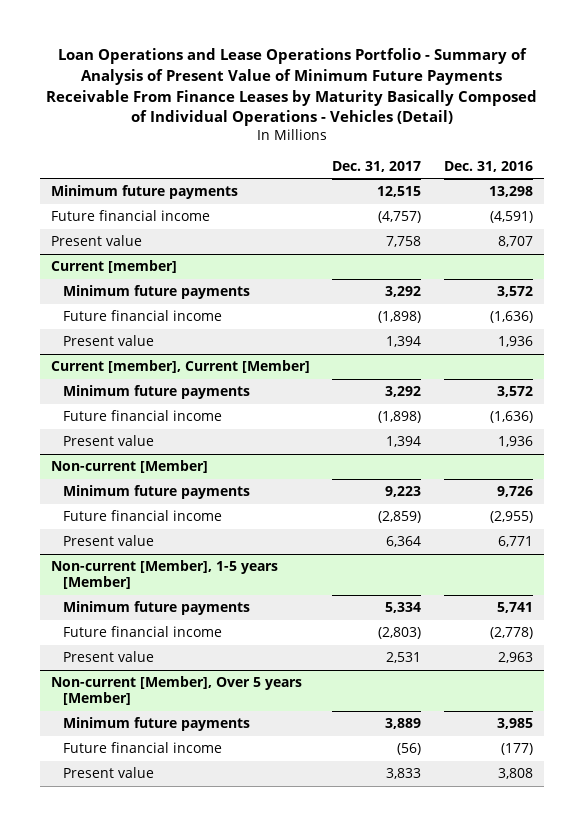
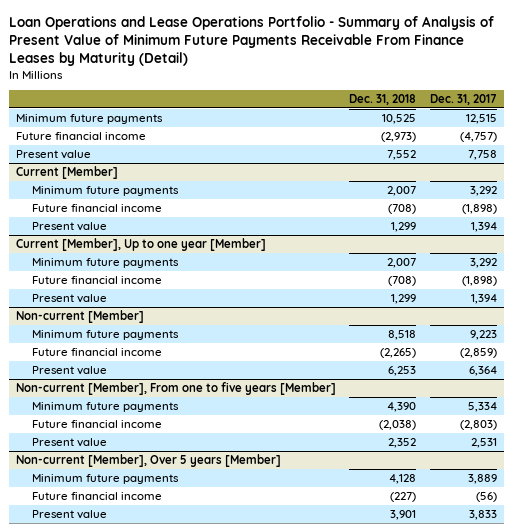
- Loan Operations and Lease Operations Portfolio - Summary of Analysis of Present Value of Minimum Future Payments Receivable From Finance Leases by Maturity Basically Composed of Individual Operations - Vehicles (Detail)
+ Loan Operations and Lease Operations Portfolio - Summary of Analysis of Present Value of Minimum Future Payments Receivable From Finance Leases by Maturity (Detail)
- | Dec. 31, 2017 | Dec. 31, 2016
+ | Dec. 31, 2018 | Dec. 31, 2017
- Current [member]
+ Current [Member]
- Current [member], Current [Member]
+ Current [Member], Up to one year [Member]
- Non-current [Member], 1-5 years [Member]
+ Non-current [Member], From one to five years [Member]

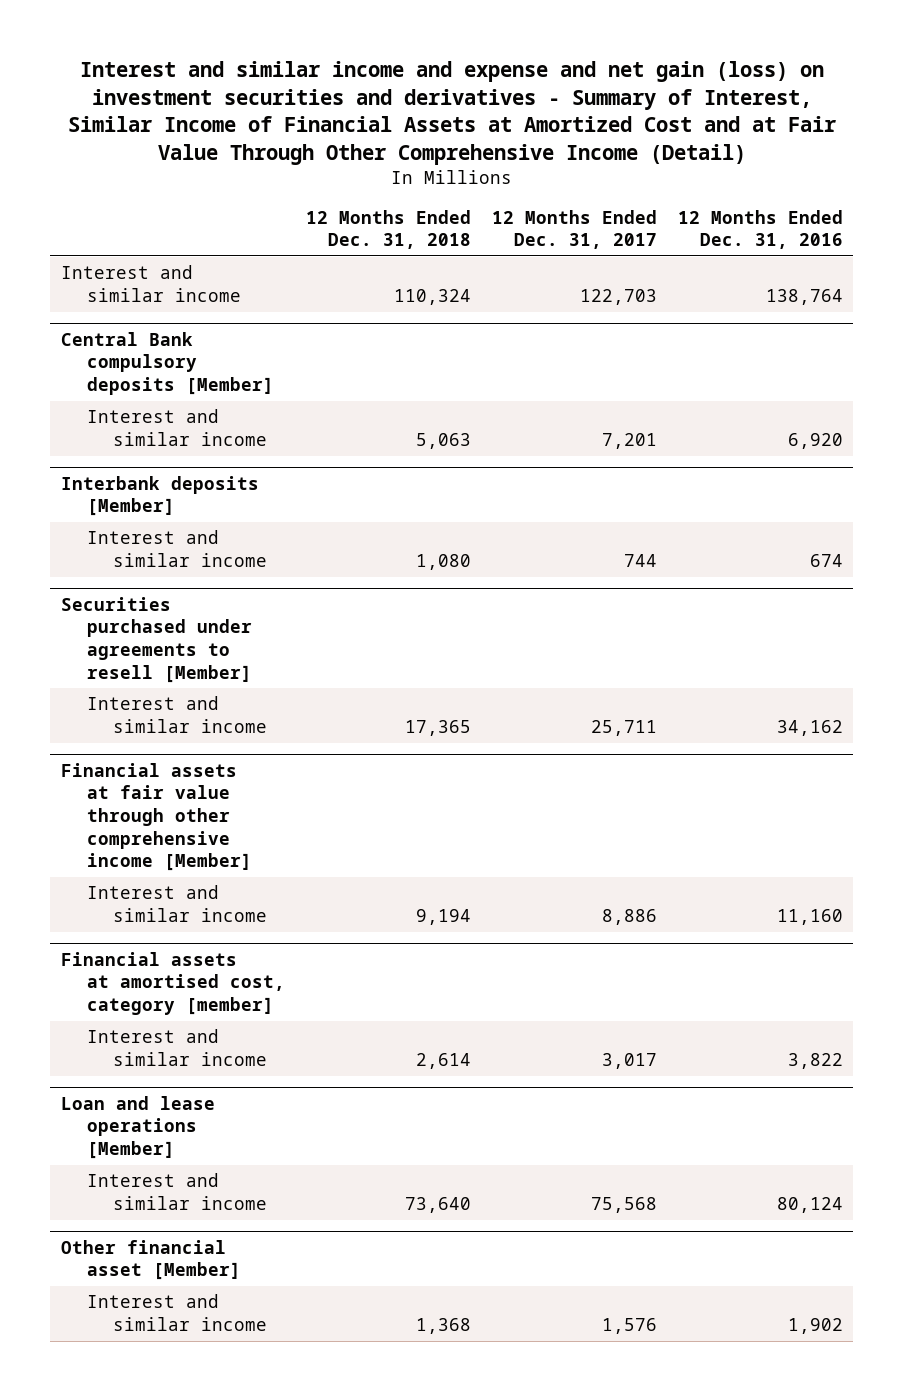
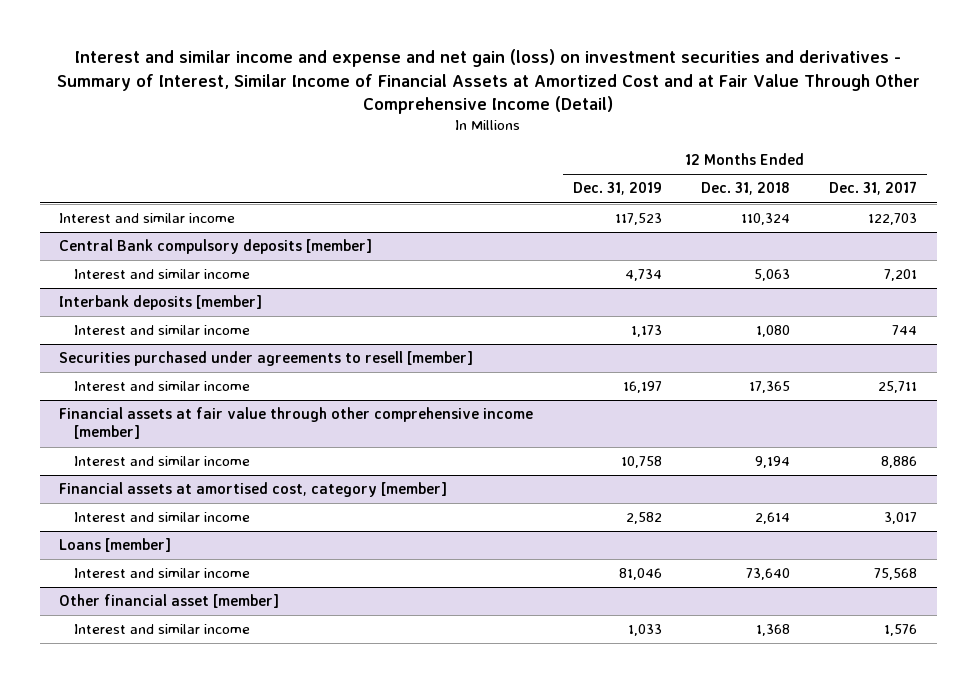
- | 12 Months Ended Dec. 31, 2018 | 12 Months Ended Dec. 31, 2017 | 12 Months Ended Dec. 31, 2016
+ | 12 Months Ended Dec. 31, 2019 | 12 Months Ended Dec. 31, 2018 | 12 Months Ended Dec. 31, 2017
- Central Bank compulsory deposits [Member]
+ Central Bank compulsory deposits [member]
- Interbank deposits [Member]
+ Interbank deposits [member]
- Securities purchased under agreements to resell [Member]
+ Securities purchased under agreements to resell [member]
- Financial assets at fair value through other comprehensive income [Member]
+ Financial assets at fair value through other comprehensive income [member]
- Loan and lease operations [Member]
+ Loans [member]
- Other financial asset [Member]
+ Other financial asset [member]

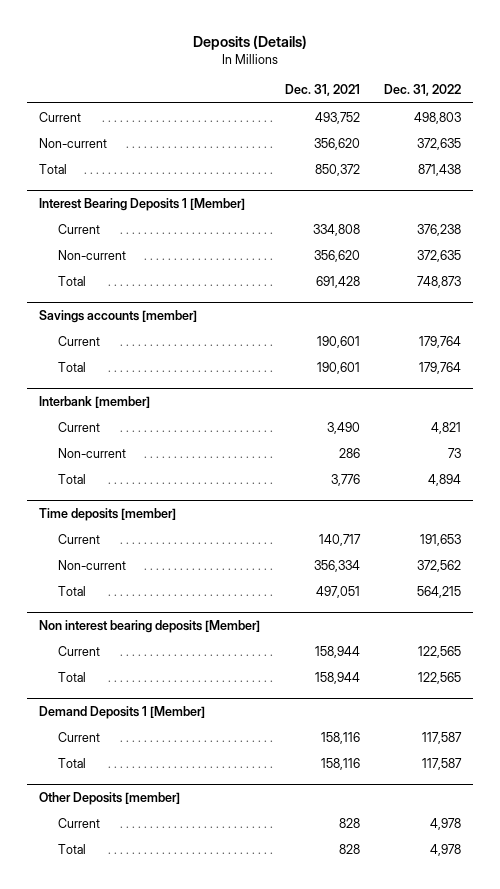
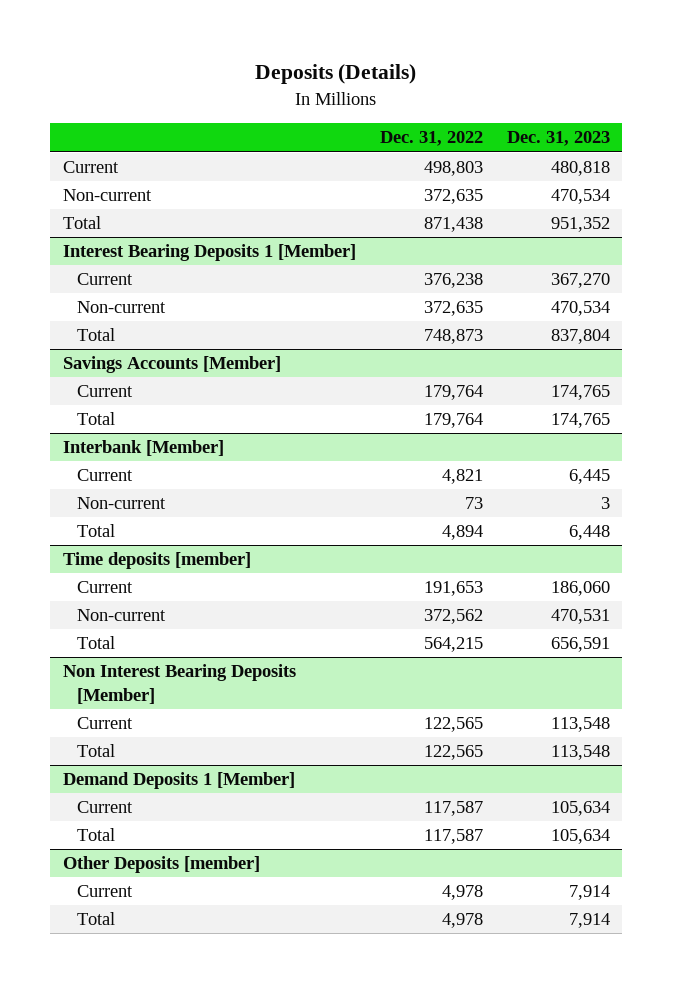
- | Dec. 31, 2021 | Dec. 31, 2022
+ | Dec. 31, 2022 | Dec. 31, 2023
- Savings accounts [member]
+ Savings Accounts [Member]
- Interbank [member]
+ Interbank [Member]
- Non interest bearing deposits [Member]
+ Non Interest Bearing Deposits [Member]

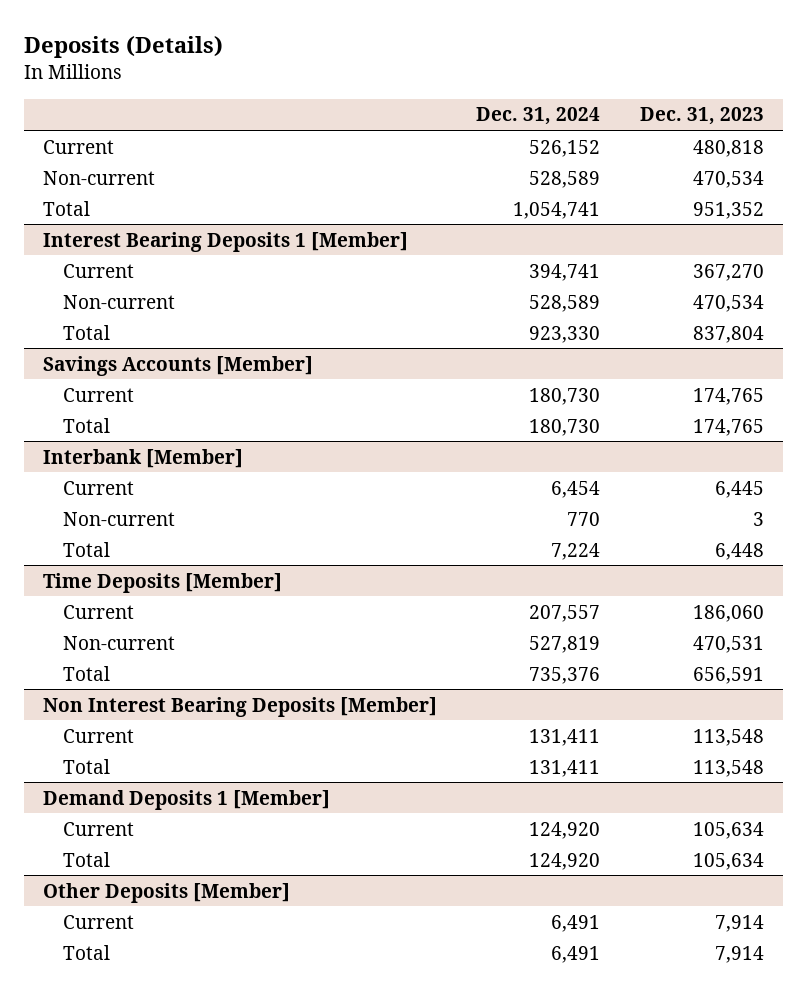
- | Dec. 31, 2022 | Dec. 31, 2023
+ | Dec. 31, 2024 | Dec. 31, 2023
- Time deposits [member]
+ Time Deposits [Member]
- Other Deposits [member]
+ Other Deposits [Member]

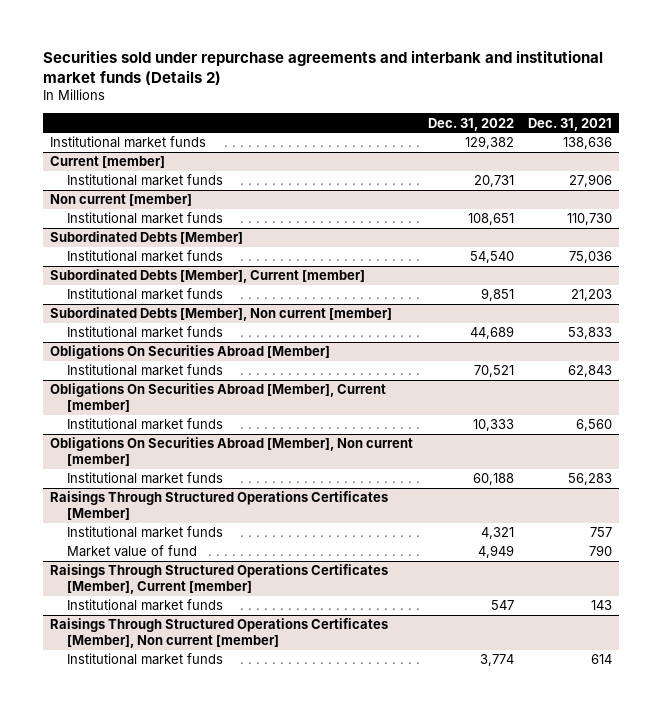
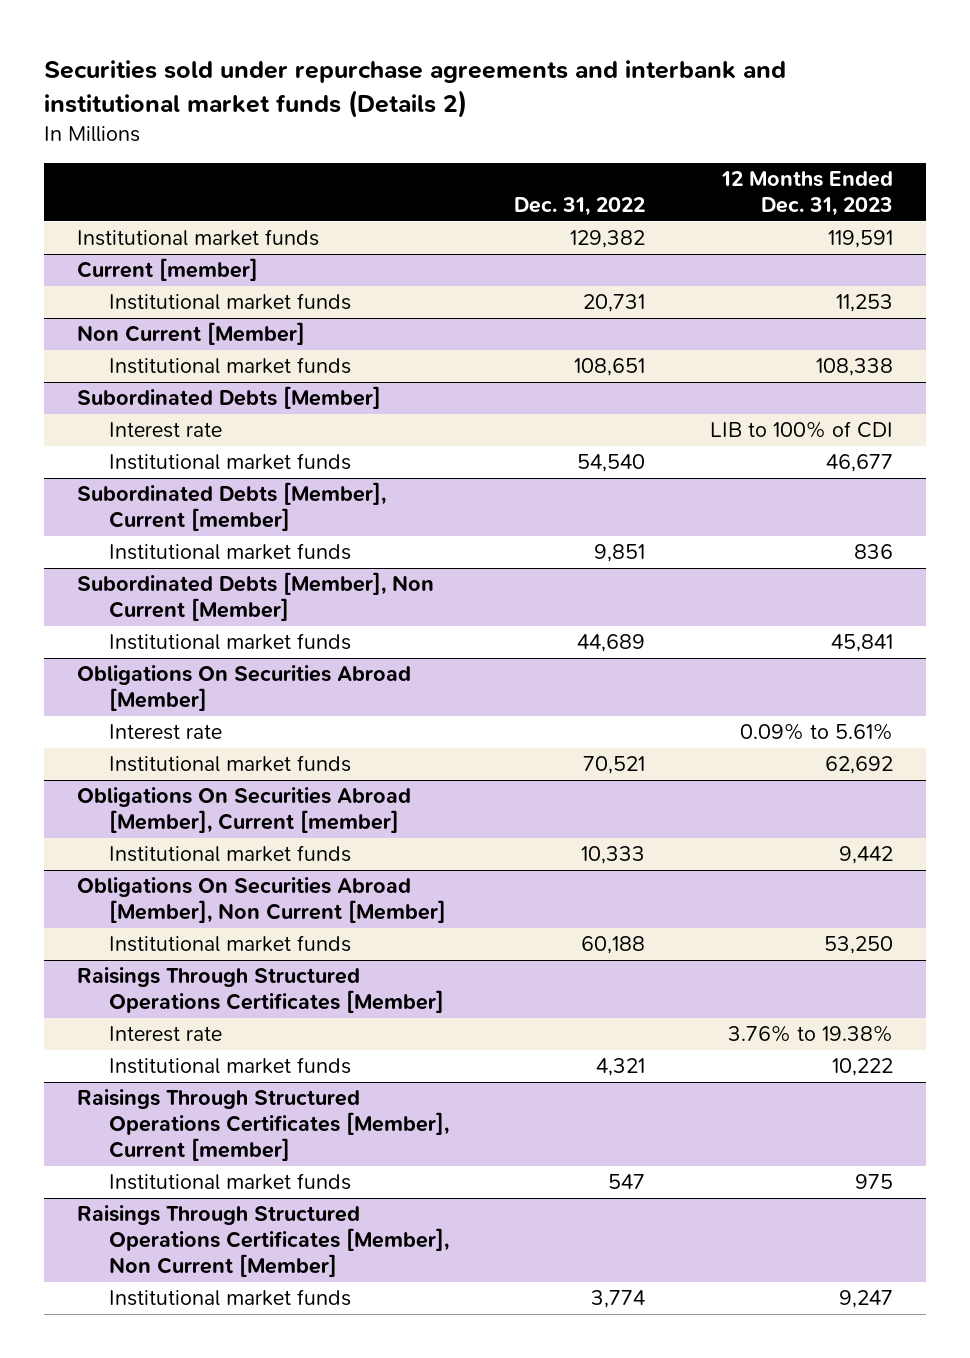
- | Dec. 31, 2022 | Dec. 31, 2021
+ | Dec. 31, 2022 | 12 Months Ended Dec. 31, 2023
- Non current [member]
+ Non Current [Member]
@ Subordinated Debts [Member]
+ Interest rate | | LIB to 100% of CDI
- Subordinated Debts [Member], Non current [member]
+ Subordinated Debts [Member], Non Current [Member]
@ Obligations On Securities Abroad [Member]
+ Interest rate | | 0.09% to 5.61%
- Obligations On Securities Abroad [Member], Non current [member]
+ Obligations On Securities Abroad [Member], Non Current [Member]
@ Raisings Through Structured Operations Certificates [Member]
+ Interest rate | | 3.76% to 19.38%
- Market value of fund | 4,949 | 790
- Raisings Through Structured Operations Certificates [Member], Non current [member]
+ Raisings Through Structured Operations Certificates [Member], Non Current [Member]

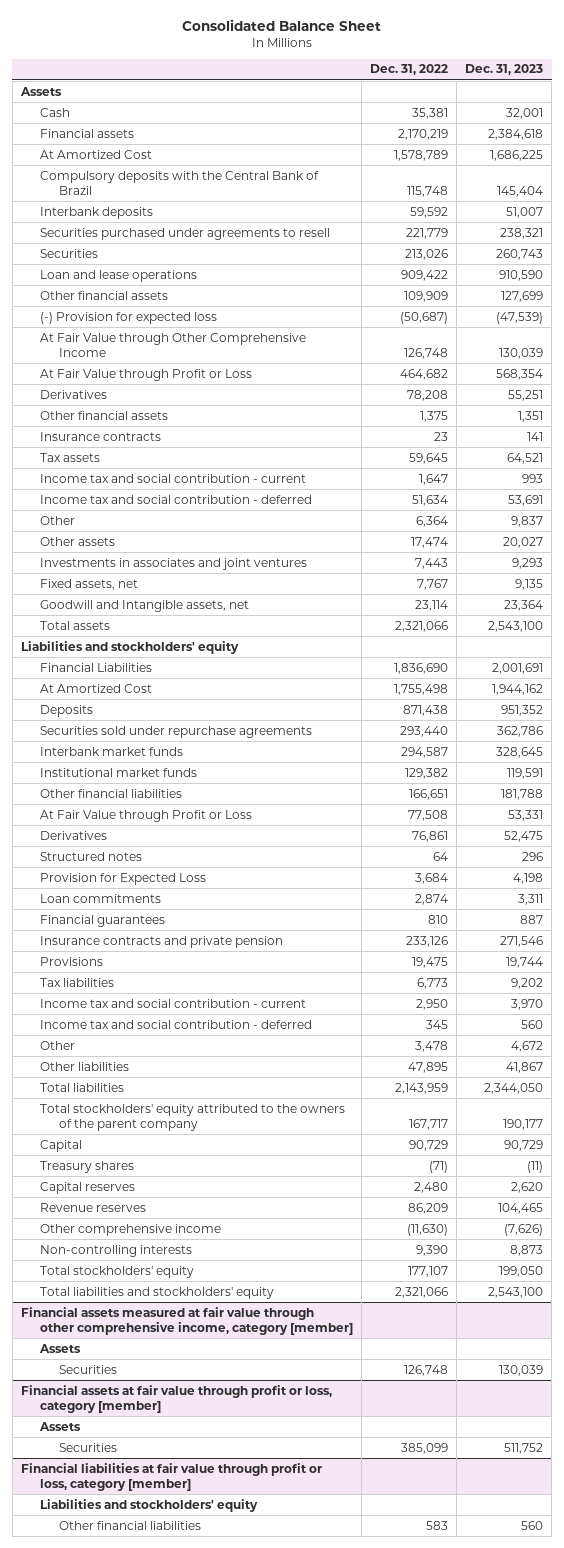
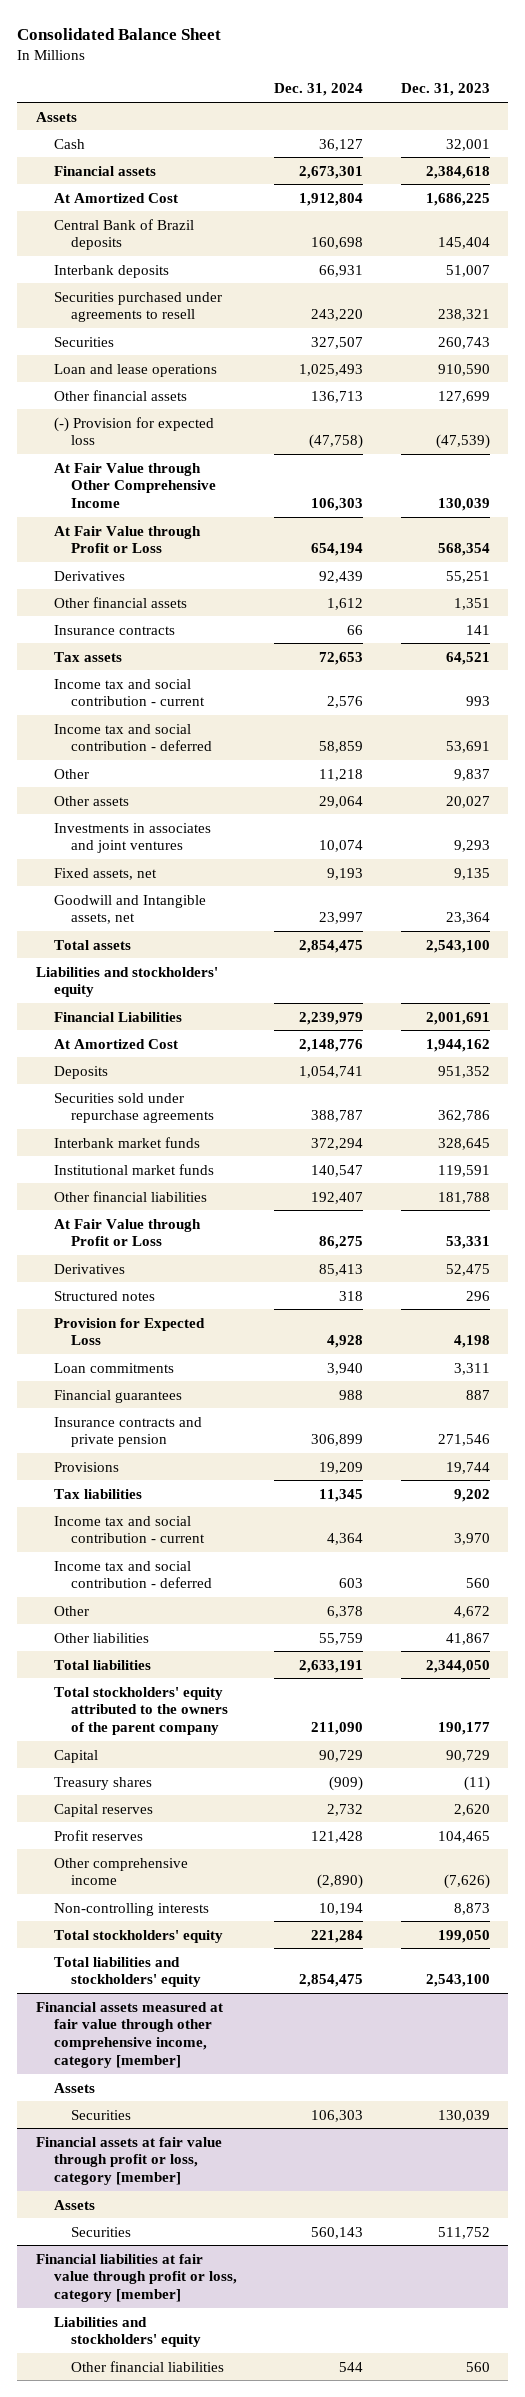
- | Dec. 31, 2022 | Dec. 31, 2023
+ | Dec. 31, 2024 | Dec. 31, 2023
- Compulsory deposits with the Central Bank of Brazil | 115,748 | 145,404
+ Central Bank of Brazil deposits | 160,698 | 145,404
- Revenue reserves | 86,209 | 104,465
+ Profit reserves | 121,428 | 104,465

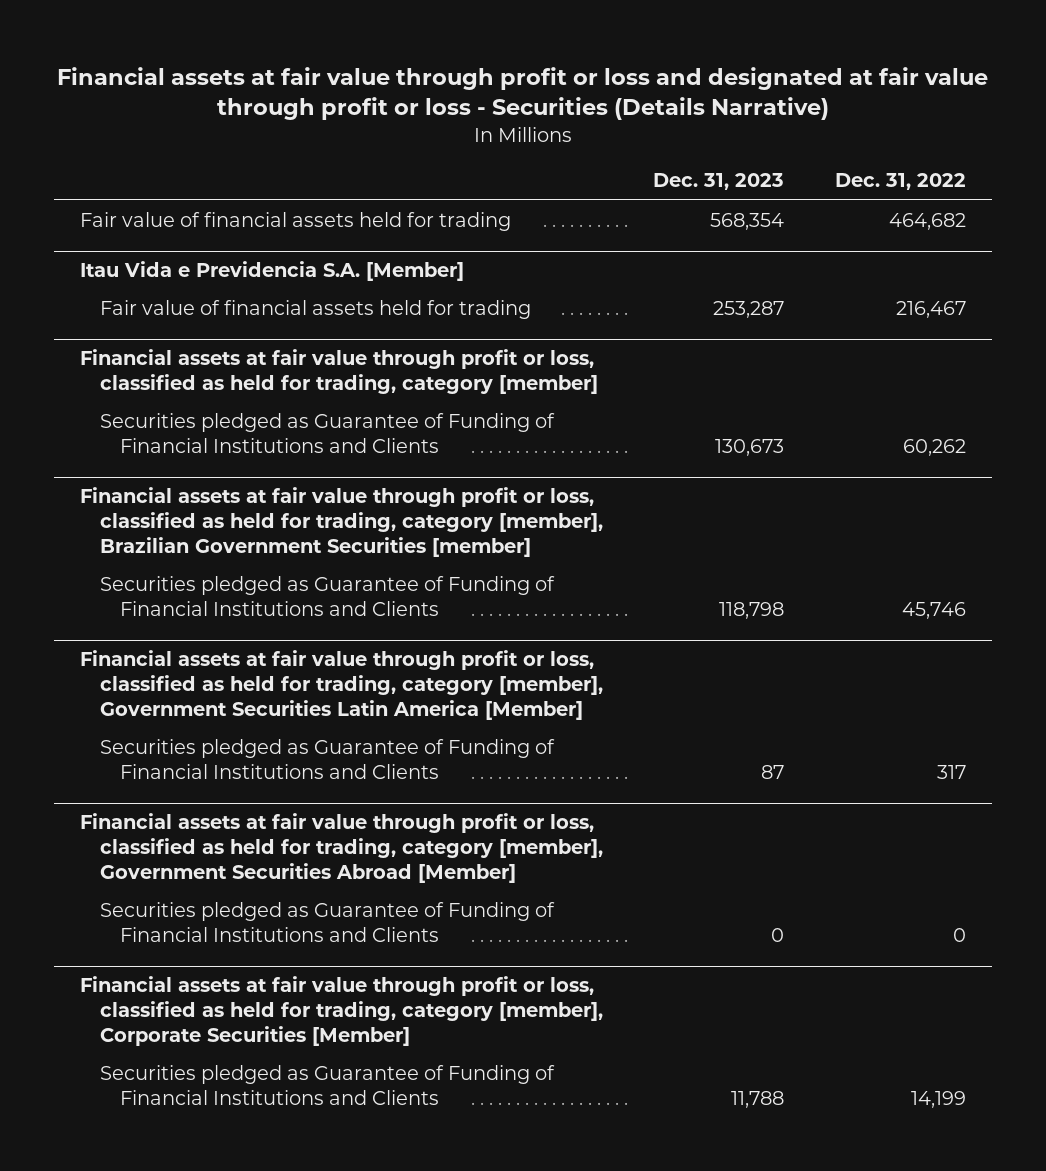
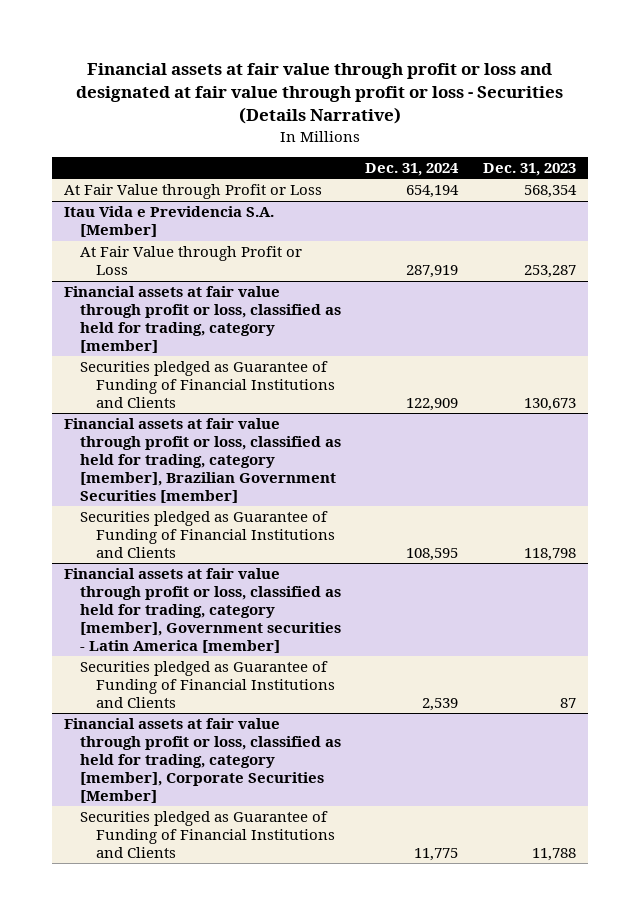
- | Dec. 31, 2023 | Dec. 31, 2022
+ | Dec. 31, 2024 | Dec. 31, 2023
- Fair value of financial assets held for trading | 568,354 | 464,682
+ At Fair Value through Profit or Loss | 654,194 | 568,354
@ Itau Vida e Previdencia S.A. [Member]
- Fair value of financial assets held for trading | 253,287 | 216,467
+ At Fair Value through Profit or Loss | 287,919 | 253,287
- Financial assets at fair value through profit or loss, classified as held for trading, category [member], Government Securities Latin America [Member]
+ Financial assets at fair value through profit or loss, classified as held for trading, category [member], Government securities - Latin America [member]
- Financial assets at fair value through profit or loss, classified as held for trading, category [member], Government Securities Abroad [Member]
- Securities pledged as Guarantee of Funding of Financial Institutions and Clients | 0 | 0

